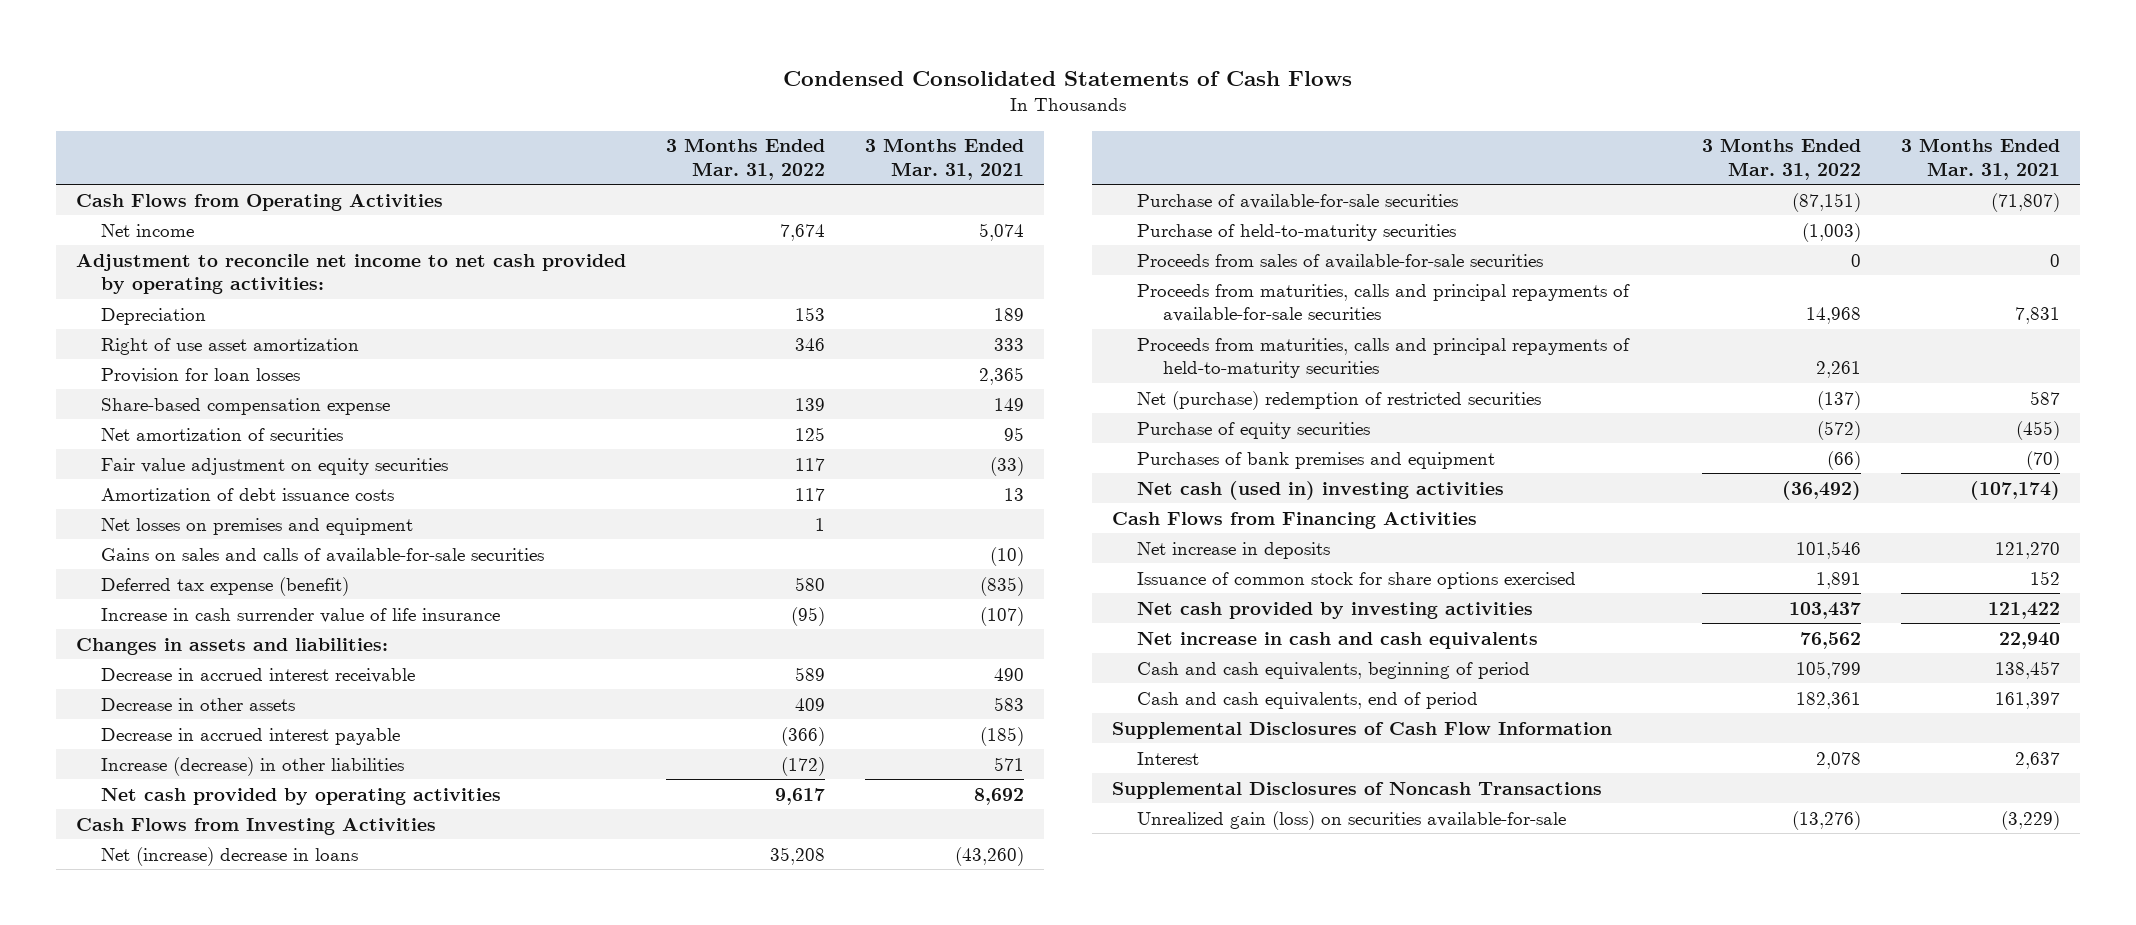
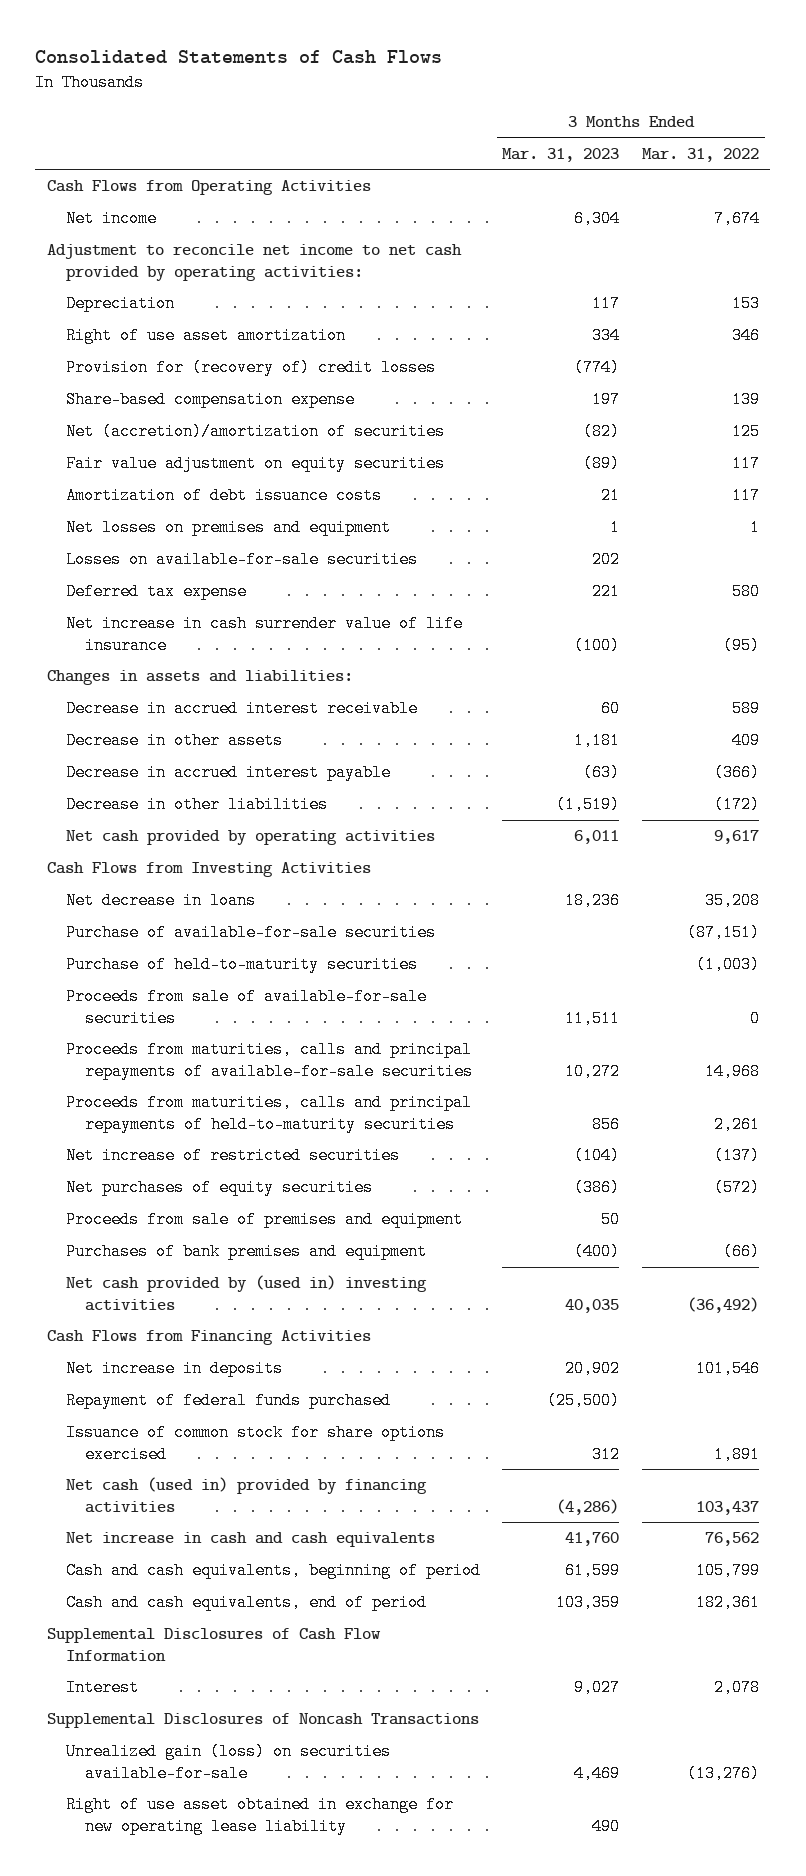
- Condensed Consolidated Statements of Cash Flows
+ Consolidated Statements of Cash Flows
- | 3 Months Ended Mar. 31, 2022 | 3 Months Ended Mar. 31, 2021
+ | 3 Months Ended Mar. 31, 2023 | 3 Months Ended Mar. 31, 2022
- Provision for loan losses | | 2,365
+ Provision for (recovery of) credit losses | (774) |
- Net amortization of securities | 125 | 95
+ Net (accretion)/amortization of securities | (82) | 125
- Gains on sales and calls of available-for-sale securities | | (10)
- Deferred tax expense (benefit) | 580 | (835)
- Increase in cash surrender value of life insurance | (95) | (107)
+ Losses on available-for-sale securities | 202 |
+ Deferred tax expense | 221 | 580
+ Net increase in cash surrender value of life insurance | (100) | (95)
- Increase (decrease) in other liabilities | (172) | 571
+ Decrease in other liabilities | (1,519) | (172)
- Net (increase) decrease in loans | 35,208 | (43,260)
+ Net decrease in loans | 18,236 | 35,208
- Proceeds from sales of available-for-sale securities | 0 | 0
+ Proceeds from sale of available-for-sale securities | 11,511 | 0
- Net (purchase) redemption of restricted securities | (137) | 587
- Purchase of equity securities | (572) | (455)
+ Net increase of restricted securities | (104) | (137)
+ Net purchases of equity securities | (386) | (572)
+ Proceeds from sale of premises and equipment | 50 |
- Net cash (used in) investing activities | (36,492) | (107,174)
+ Net cash provided by (used in) investing activities | 40,035 | (36,492)
+ Repayment of federal funds purchased | (25,500) |
- Net cash provided by investing activities | 103,437 | 121,422
+ Net cash (used in) provided by financing activities | (4,286) | 103,437
+ Right of use asset obtained in exchange for new operating lease liability | 490 |

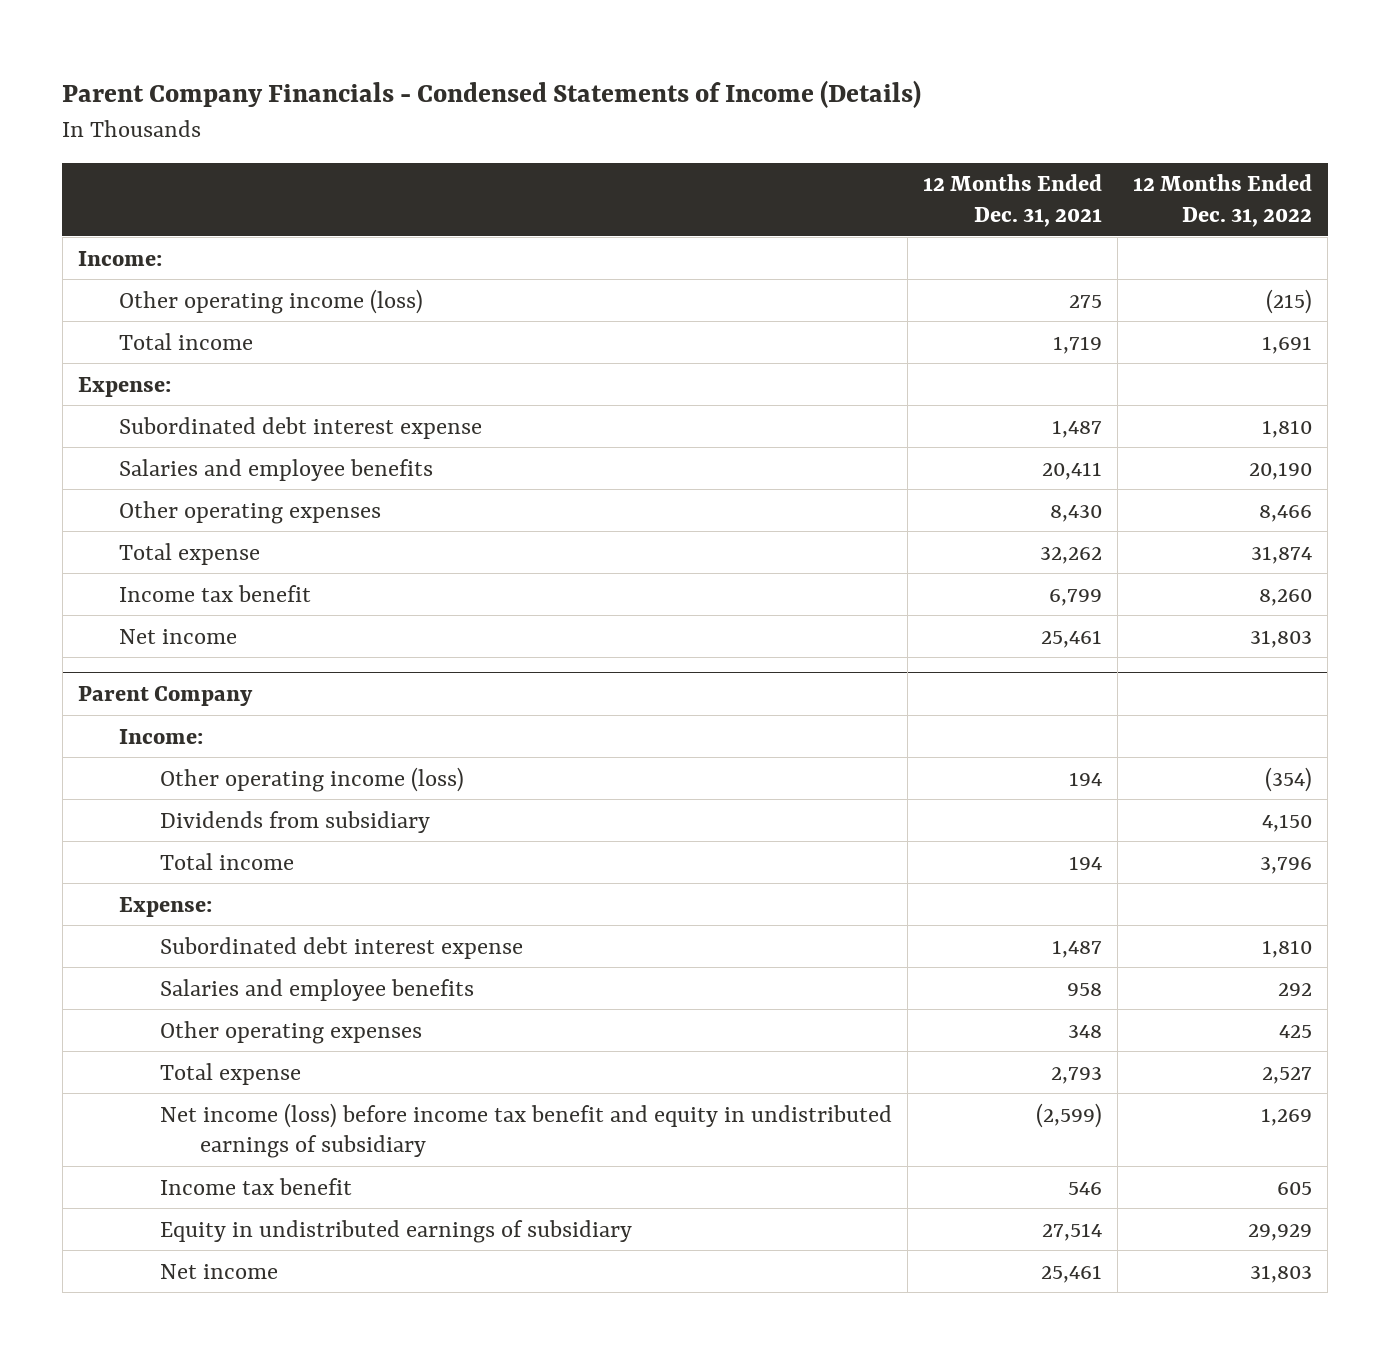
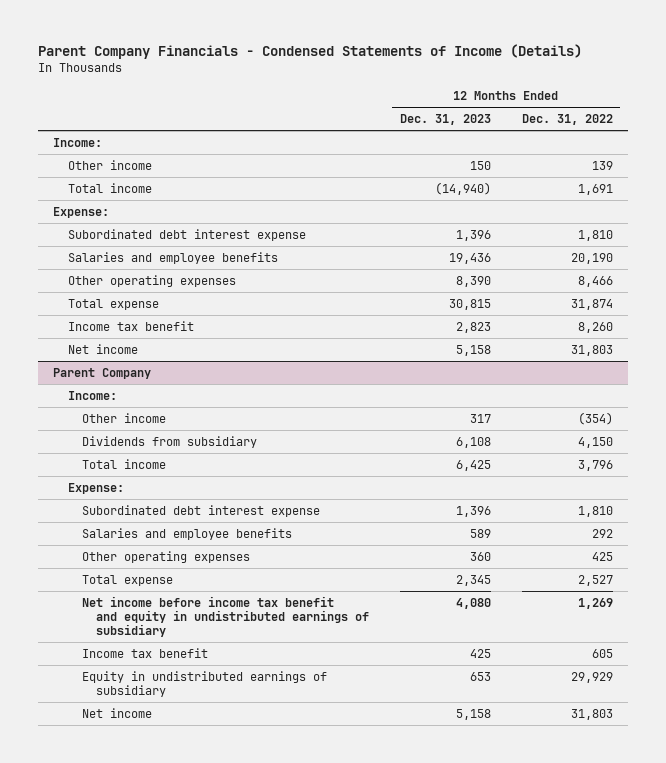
- | 12 Months Ended Dec. 31, 2021 | 12 Months Ended Dec. 31, 2022
+ | 12 Months Ended Dec. 31, 2023 | 12 Months Ended Dec. 31, 2022
- Other operating income (loss) | 275 | (215)
+ Other income | 150 | 139
@ Parent Company
- Other operating income (loss) | 194 | (354)
+ Other income | 317 | (354)
- Net income (loss) before income tax benefit and equity in undistributed earnings of subsidiary | (2,599) | 1,269
+ Net income before income tax benefit and equity in undistributed earnings of subsidiary | 4,080 | 1,269

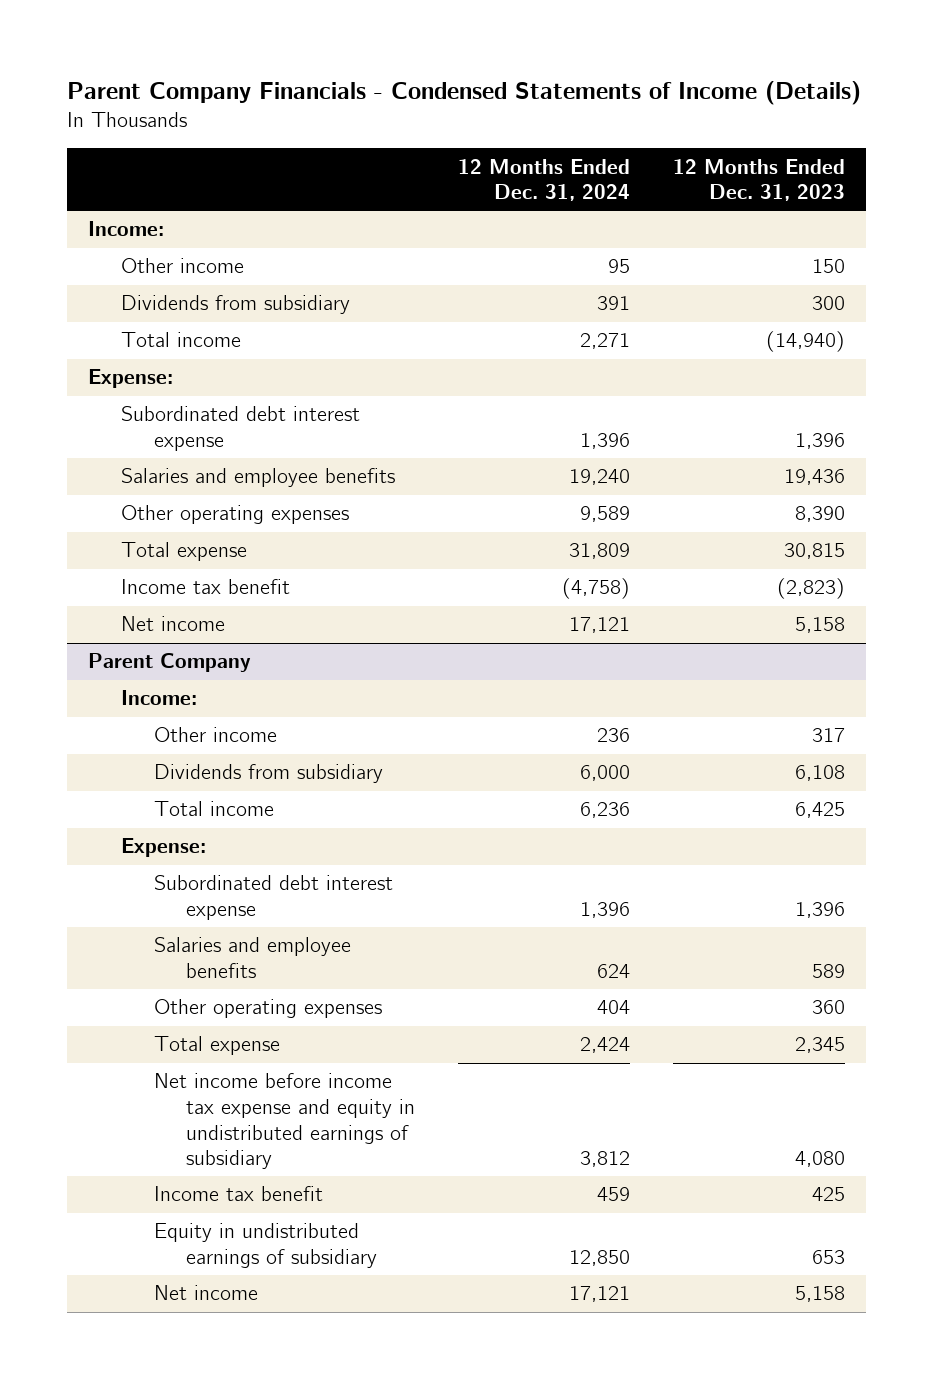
- | 12 Months Ended Dec. 31, 2023 | 12 Months Ended Dec. 31, 2022
+ | 12 Months Ended Dec. 31, 2024 | 12 Months Ended Dec. 31, 2023
+ Dividends from subsidiary | 391 | 300
- Income tax benefit | 2,823 | 8,260
+ Income tax benefit | (4,758) | (2,823)
@ Parent Company
- Net income before income tax benefit and equity in undistributed earnings of subsidiary | 4,080 | 1,269
+ Net income before income tax expense and equity in undistributed earnings of subsidiary | 3,812 | 4,080

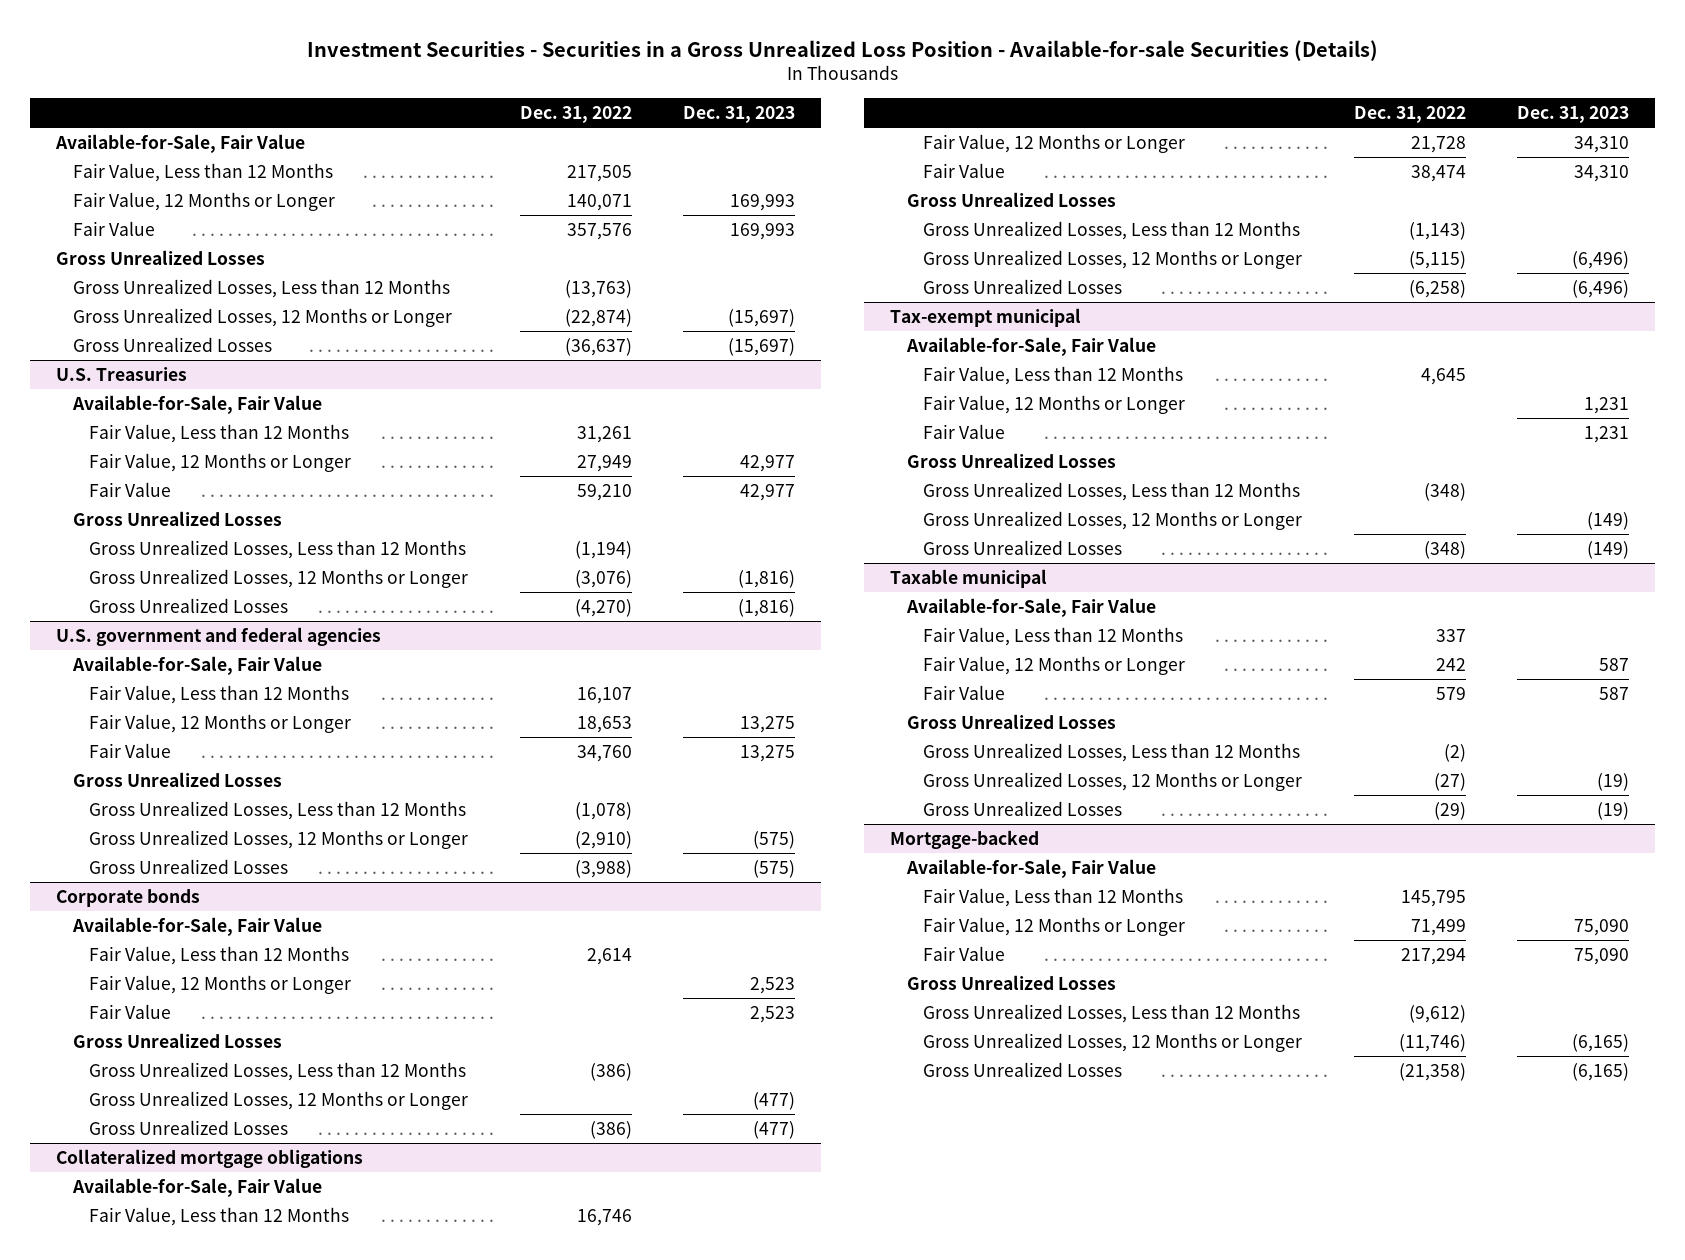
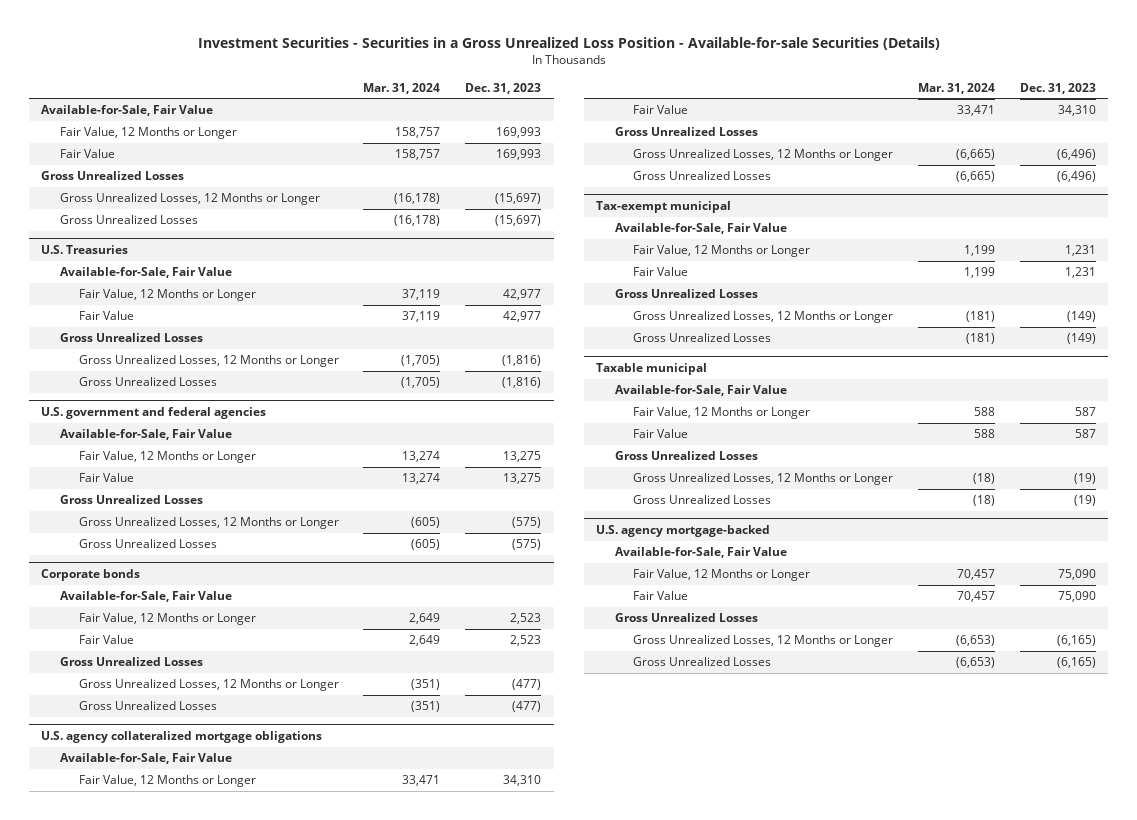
- | Dec. 31, 2022 | Dec. 31, 2023
+ | Mar. 31, 2024 | Dec. 31, 2023
- Fair Value, Less than 12 Months | 217,505 |
- Gross Unrealized Losses, Less than 12 Months | (13,763) |
@ U.S. Treasuries
- Fair Value, Less than 12 Months | 31,261 |
- Gross Unrealized Losses, Less than 12 Months | (1,194) |
@ U.S. government and federal agencies
- Fair Value, Less than 12 Months | 16,107 |
- Gross Unrealized Losses, Less than 12 Months | (1,078) |
@ Corporate bonds
- Fair Value, Less than 12 Months | 2,614 |
- Gross Unrealized Losses, Less than 12 Months | (386) |
- Collateralized mortgage obligations
+ U.S. agency collateralized mortgage obligations
- Fair Value, Less than 12 Months | 16,746 |
- Gross Unrealized Losses, Less than 12 Months | (1,143) |
@ Tax-exempt municipal
- Fair Value, Less than 12 Months | 4,645 |
- Gross Unrealized Losses, Less than 12 Months | (348) |
@ Taxable municipal
- Fair Value, Less than 12 Months | 337 |
- Gross Unrealized Losses, Less than 12 Months | (2) |
- Mortgage-backed
+ U.S. agency mortgage-backed
- Fair Value, Less than 12 Months | 145,795 |
- Gross Unrealized Losses, Less than 12 Months | (9,612) |

